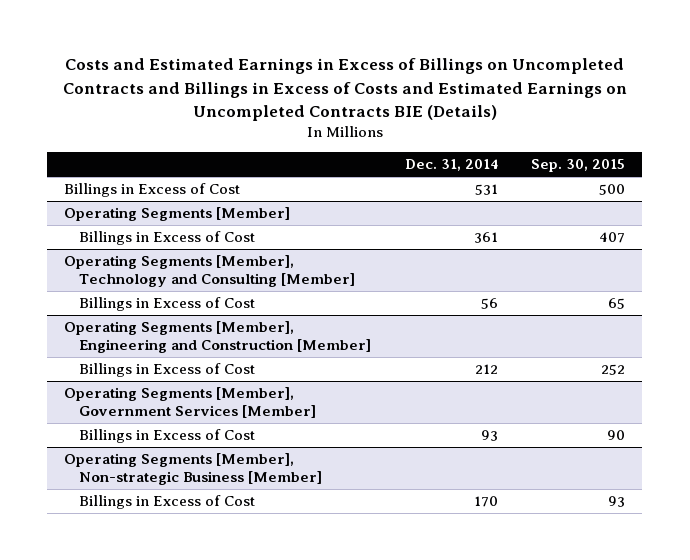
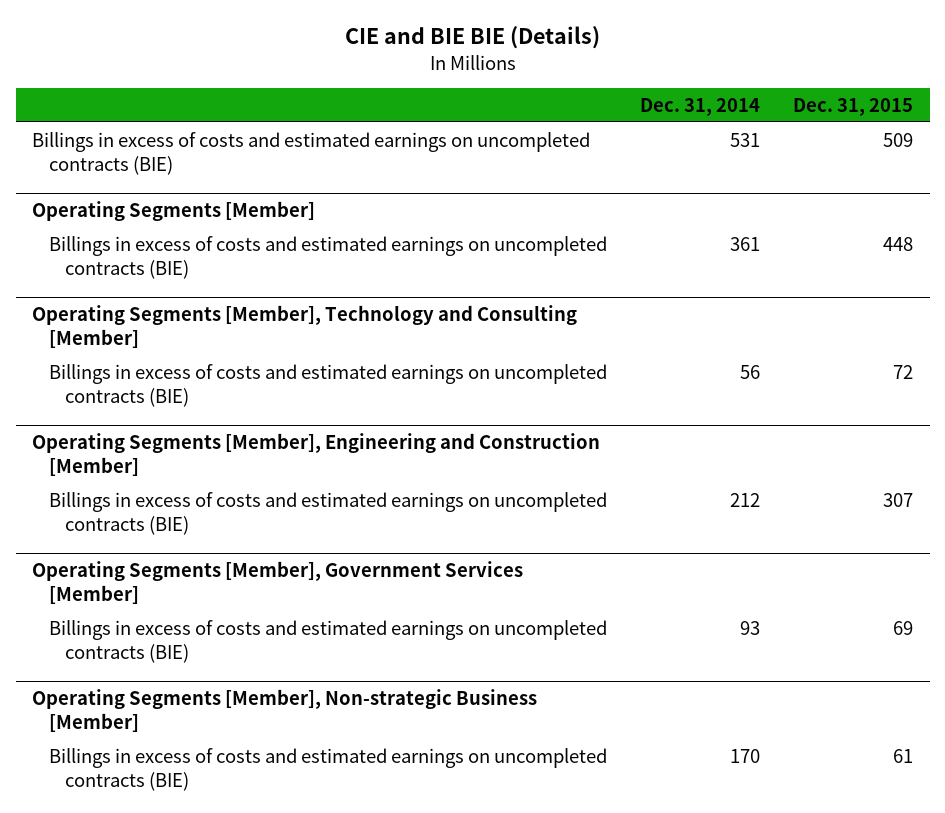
- Costs and Estimated Earnings in Excess of Billings on Uncompleted Contracts and Billings in Excess of Costs and Estimated Earnings on Uncompleted Contracts BIE (Details)
+ CIE and BIE BIE (Details)
- | Dec. 31, 2014 | Sep. 30, 2015
+ | Dec. 31, 2014 | Dec. 31, 2015
- Billings in Excess of Cost | 531 | 500
+ Billings in excess of costs and estimated earnings on uncompleted contracts (BIE) | 531 | 509
@ Operating Segments [Member]
- Billings in Excess of Cost | 361 | 407
+ Billings in excess of costs and estimated earnings on uncompleted contracts (BIE) | 361 | 448
@ Operating Segments [Member], Technology and Consulting [Member]
- Billings in Excess of Cost | 56 | 65
+ Billings in excess of costs and estimated earnings on uncompleted contracts (BIE) | 56 | 72
@ Operating Segments [Member], Engineering and Construction [Member]
- Billings in Excess of Cost | 212 | 252
+ Billings in excess of costs and estimated earnings on uncompleted contracts (BIE) | 212 | 307
@ Operating Segments [Member], Government Services [Member]
- Billings in Excess of Cost | 93 | 90
+ Billings in excess of costs and estimated earnings on uncompleted contracts (BIE) | 93 | 69
@ Operating Segments [Member], Non-strategic Business [Member]
- Billings in Excess of Cost | 170 | 93
+ Billings in excess of costs and estimated earnings on uncompleted contracts (BIE) | 170 | 61

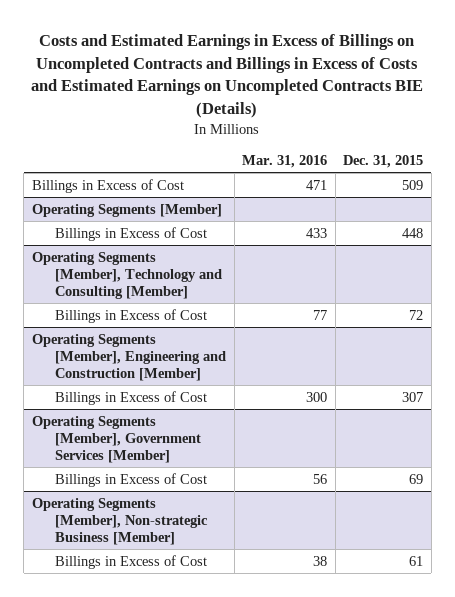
- CIE and BIE BIE (Details)
+ Costs and Estimated Earnings in Excess of Billings on Uncompleted Contracts and Billings in Excess of Costs and Estimated Earnings on Uncompleted Contracts BIE (Details)
- | Dec. 31, 2014 | Dec. 31, 2015
+ | Mar. 31, 2016 | Dec. 31, 2015
- Billings in excess of costs and estimated earnings on uncompleted contracts (BIE) | 531 | 509
+ Billings in Excess of Cost | 471 | 509
@ Operating Segments [Member]
- Billings in excess of costs and estimated earnings on uncompleted contracts (BIE) | 361 | 448
+ Billings in Excess of Cost | 433 | 448
@ Operating Segments [Member], Technology and Consulting [Member]
- Billings in excess of costs and estimated earnings on uncompleted contracts (BIE) | 56 | 72
+ Billings in Excess of Cost | 77 | 72
@ Operating Segments [Member], Engineering and Construction [Member]
- Billings in excess of costs and estimated earnings on uncompleted contracts (BIE) | 212 | 307
+ Billings in Excess of Cost | 300 | 307
@ Operating Segments [Member], Government Services [Member]
- Billings in excess of costs and estimated earnings on uncompleted contracts (BIE) | 93 | 69
+ Billings in Excess of Cost | 56 | 69
@ Operating Segments [Member], Non-strategic Business [Member]
- Billings in excess of costs and estimated earnings on uncompleted contracts (BIE) | 170 | 61
+ Billings in Excess of Cost | 38 | 61

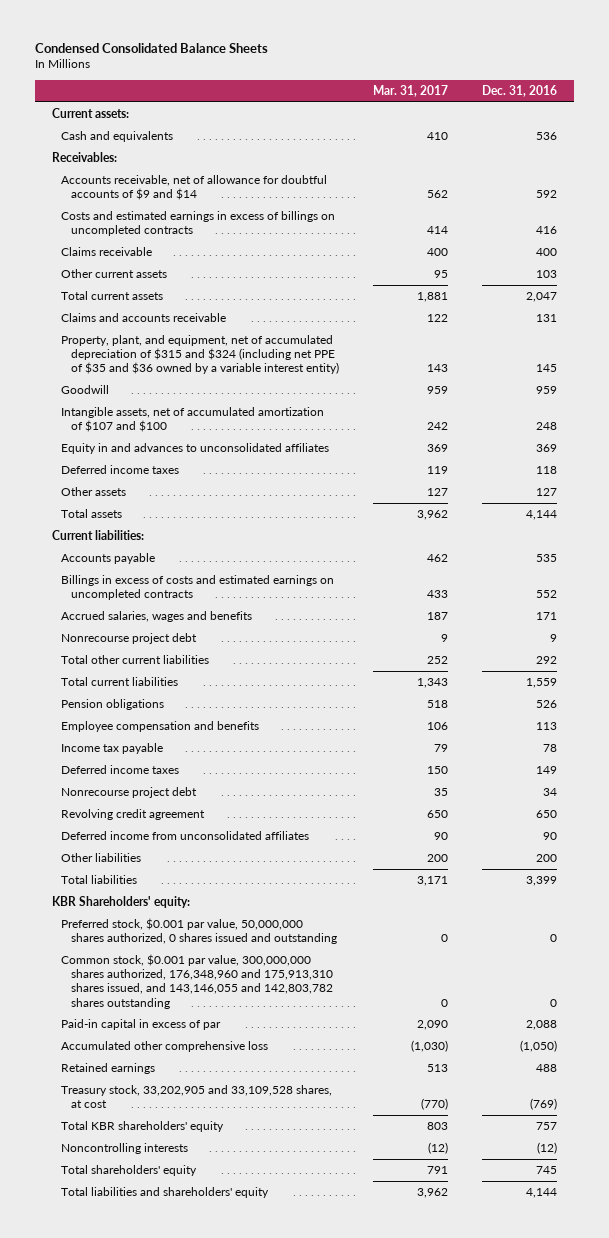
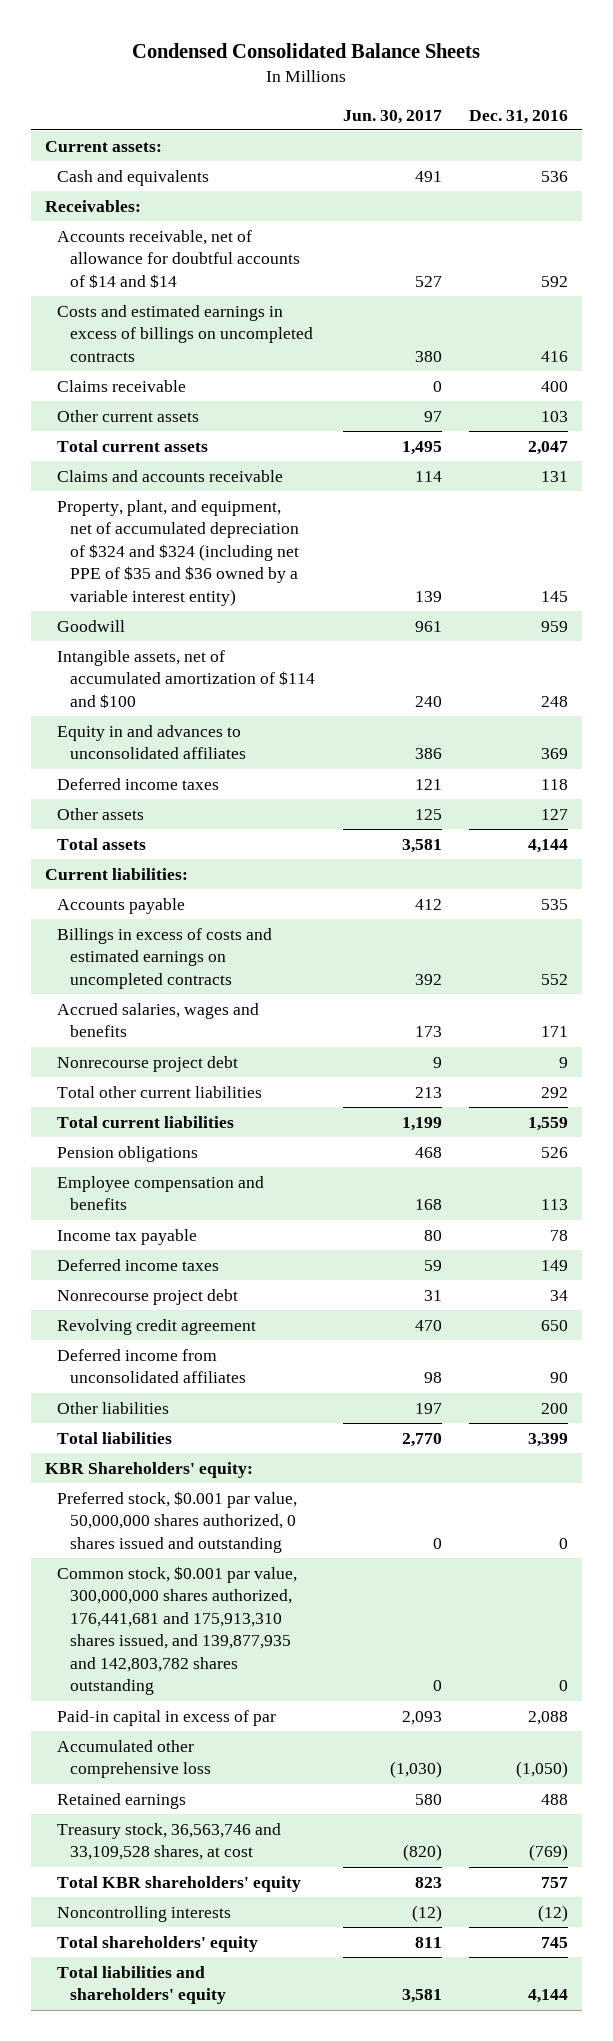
- | Mar. 31, 2017 | Dec. 31, 2016
+ | Jun. 30, 2017 | Dec. 31, 2016
- Accounts receivable, net of allowance for doubtful accounts of $9 and $14 | 562 | 592
+ Accounts receivable, net of allowance for doubtful accounts of $14 and $14 | 527 | 592
- Property, plant, and equipment, net of accumulated depreciation of $315 and $324 (including net PPE of $35 and $36 owned by a variable interest entity) | 143 | 145
+ Property, plant, and equipment, net of accumulated depreciation of $324 and $324 (including net PPE of $35 and $36 owned by a variable interest entity) | 139 | 145
- Intangible assets, net of accumulated amortization of $107 and $100 | 242 | 248
+ Intangible assets, net of accumulated amortization of $114 and $100 | 240 | 248
- Common stock, $0.001 par value, 300,000,000 shares authorized, 176,348,960 and 175,913,310 shares issued, and 143,146,055 and 142,803,782 shares outstanding | 0 | 0
+ Common stock, $0.001 par value, 300,000,000 shares authorized, 176,441,681 and 175,913,310 shares issued, and 139,877,935 and 142,803,782 shares outstanding | 0 | 0
- Treasury stock, 33,202,905 and 33,109,528 shares, at cost | (770) | (769)
+ Treasury stock, 36,563,746 and 33,109,528 shares, at cost | (820) | (769)

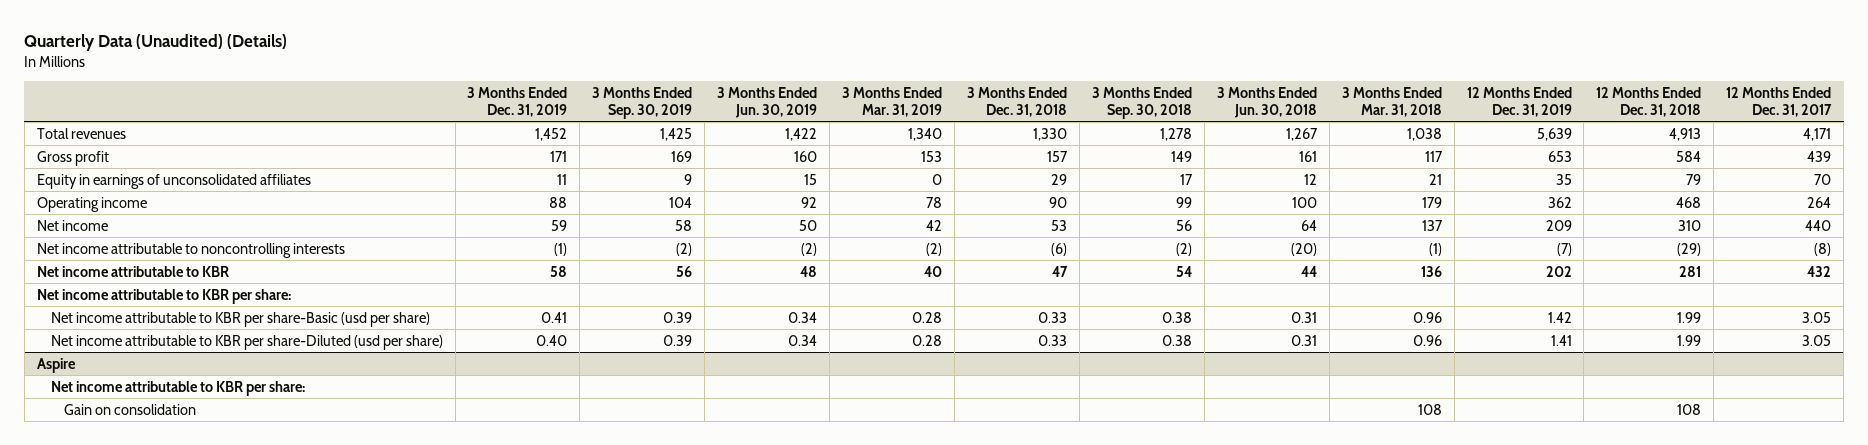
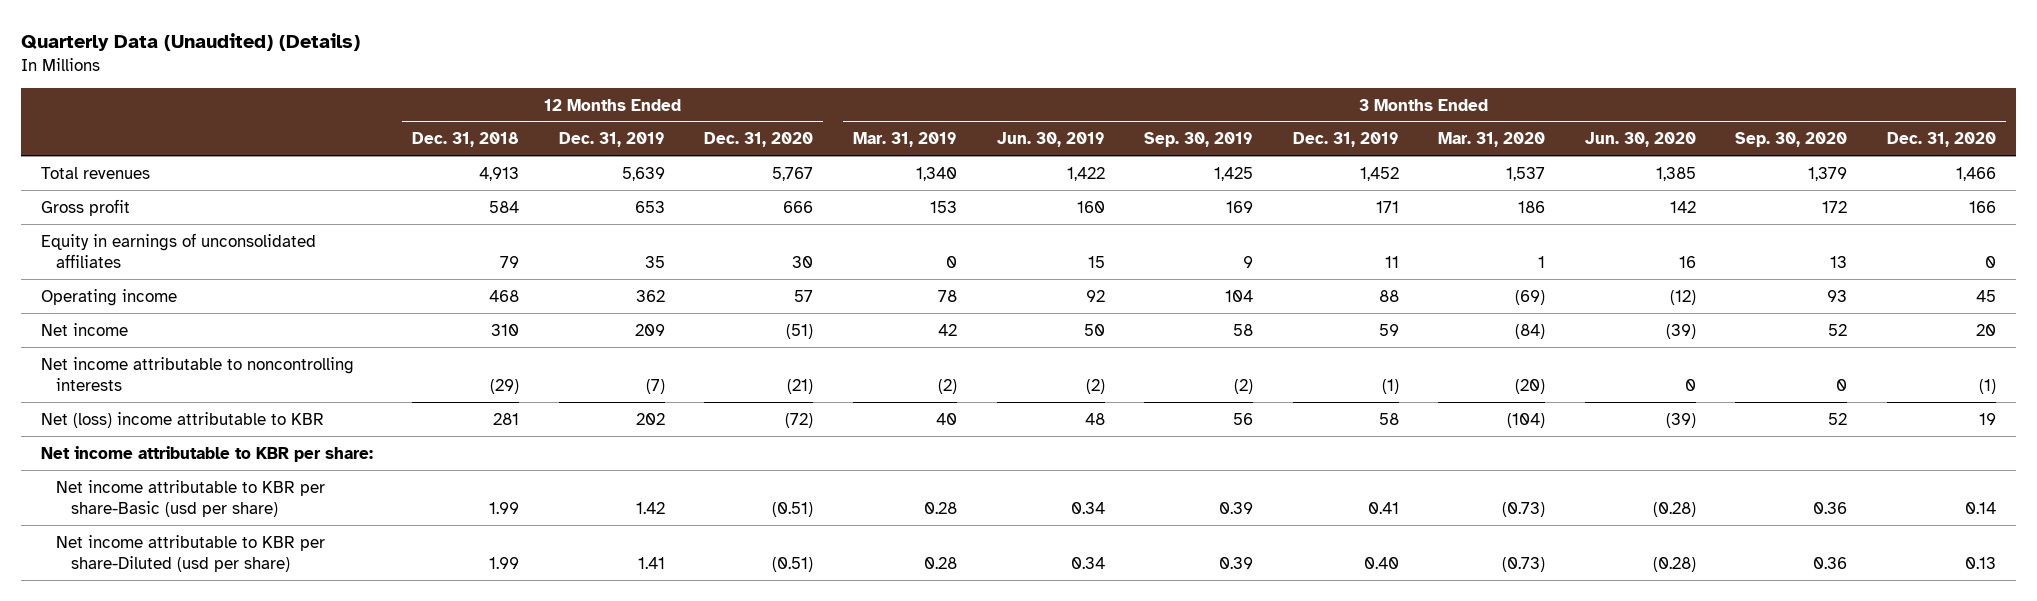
- | 3 Months Ended Dec. 31, 2019 | 3 Months Ended Sep. 30, 2019 | 3 Months Ended Jun. 30, 2019 | 3 Months Ended Mar. 31, 2019 | 3 Months Ended Dec. 31, 2018 | 3 Months Ended Sep. 30, 2018 | 3 Months Ended Jun. 30, 2018 | 3 Months Ended Mar. 31, 2018 | 12 Months Ended Dec. 31, 2019 | 12 Months Ended Dec. 31, 2018 | 12 Months Ended Dec. 31, 2017
+ | 12 Months Ended Dec. 31, 2018 | 12 Months Ended Dec. 31, 2019 | 12 Months Ended Dec. 31, 2020 | 3 Months Ended Mar. 31, 2019 | 3 Months Ended Jun. 30, 2019 | 3 Months Ended Sep. 30, 2019 | 3 Months Ended Dec. 31, 2019 | 3 Months Ended Mar. 31, 2020 | 3 Months Ended Jun. 30, 2020 | 3 Months Ended Sep. 30, 2020 | 3 Months Ended Dec. 31, 2020
- Net income attributable to KBR | 58 | 56 | 48 | 40 | 47 | 54 | 44 | 136 | 202 | 281 | 432
+ Net (loss) income attributable to KBR | 281 | 202 | (72) | 40 | 48 | 56 | 58 | (104) | (39) | 52 | 19
- Aspire
- Net income attributable to KBR per share:
- Gain on consolidation | | | | | | | | 108 | | 108 |

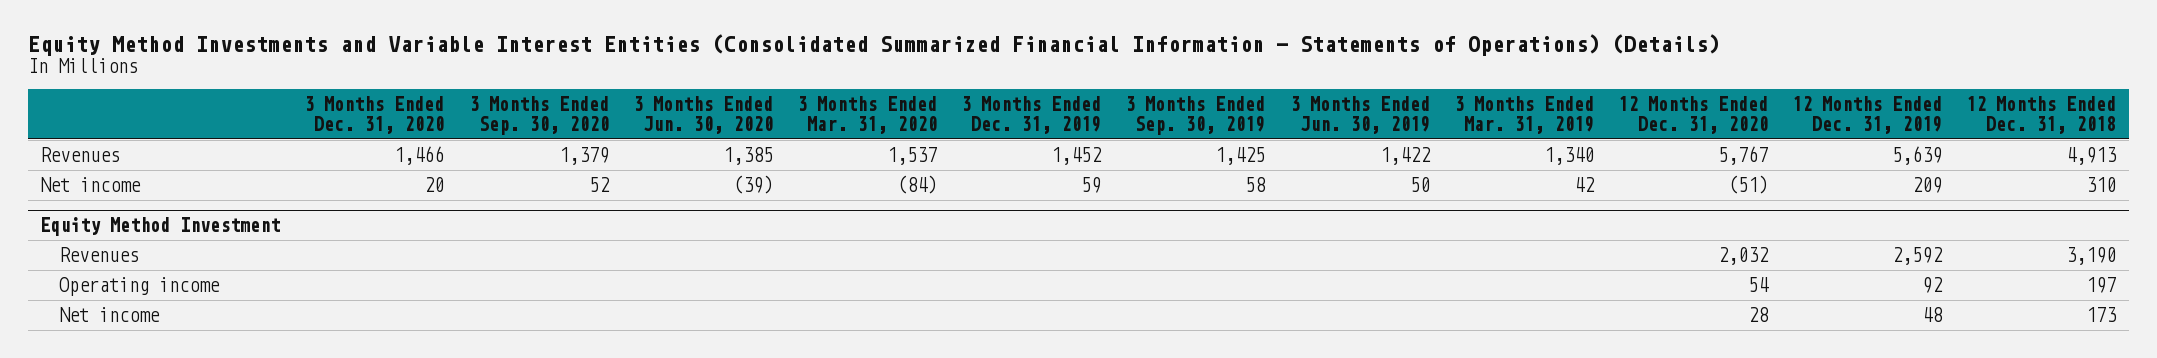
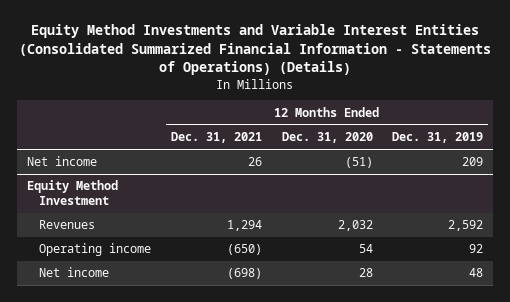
- | 3 Months Ended Dec. 31, 2020 | 3 Months Ended Sep. 30, 2020 | 3 Months Ended Jun. 30, 2020 | 3 Months Ended Mar. 31, 2020 | 3 Months Ended Dec. 31, 2019 | 3 Months Ended Sep. 30, 2019 | 3 Months Ended Jun. 30, 2019 | 3 Months Ended Mar. 31, 2019 | 12 Months Ended Dec. 31, 2020 | 12 Months Ended Dec. 31, 2019 | 12 Months Ended Dec. 31, 2018
+ | 12 Months Ended Dec. 31, 2021 | 12 Months Ended Dec. 31, 2020 | 12 Months Ended Dec. 31, 2019
- Revenues | 1,466 | 1,379 | 1,385 | 1,537 | 1,452 | 1,425 | 1,422 | 1,340 | 5,767 | 5,639 | 4,913

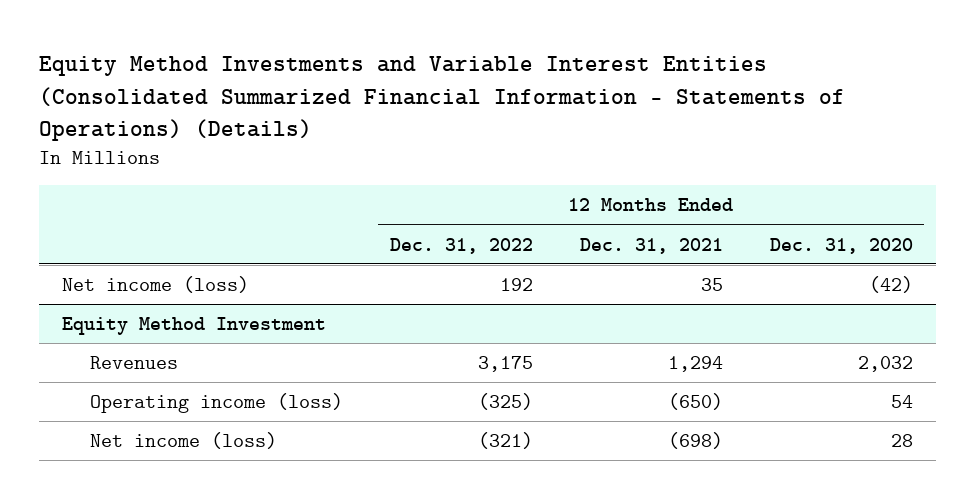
- | 12 Months Ended Dec. 31, 2021 | 12 Months Ended Dec. 31, 2020 | 12 Months Ended Dec. 31, 2019
+ | 12 Months Ended Dec. 31, 2022 | 12 Months Ended Dec. 31, 2021 | 12 Months Ended Dec. 31, 2020
- Net income | 26 | (51) | 209
+ Net income (loss) | 192 | 35 | (42)
@ Equity Method Investment
- Operating income | (650) | 54 | 92
- Net income | (698) | 28 | 48
+ Operating income (loss) | (325) | (650) | 54
+ Net income (loss) | (321) | (698) | 28

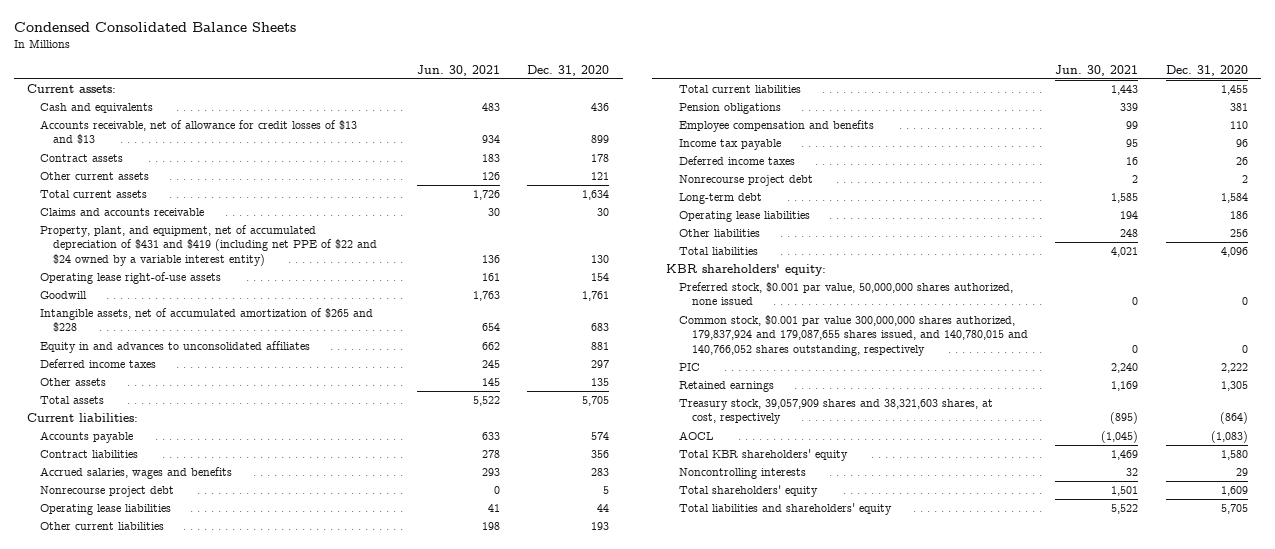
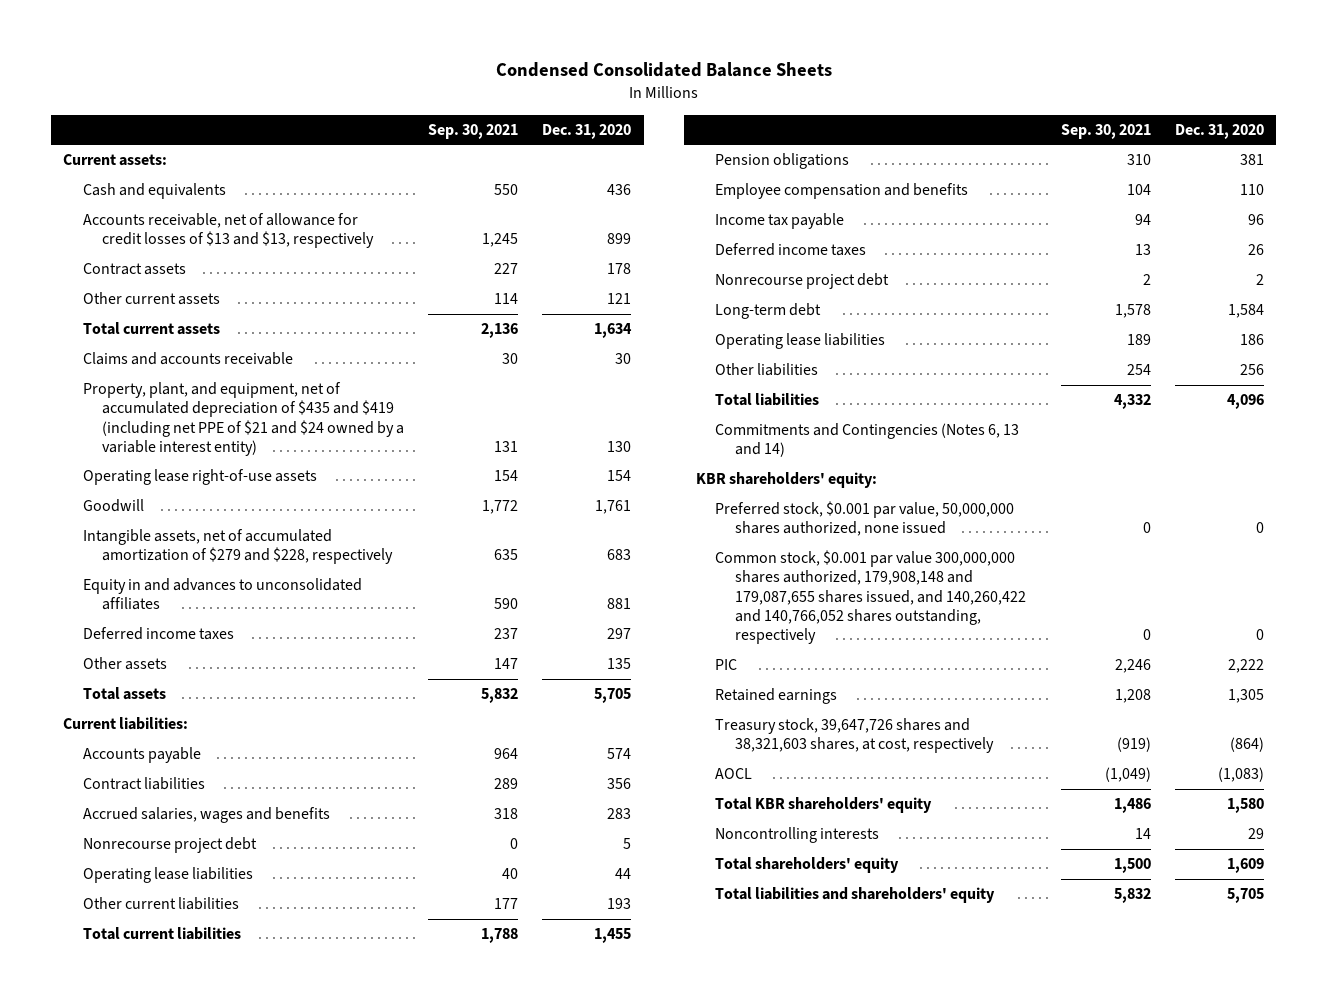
- | Jun. 30, 2021 | Dec. 31, 2020
+ | Sep. 30, 2021 | Dec. 31, 2020
- Accounts receivable, net of allowance for credit losses of $13 and $13 | 934 | 899
+ Accounts receivable, net of allowance for credit losses of $13 and $13, respectively | 1,245 | 899
- Property, plant, and equipment, net of accumulated depreciation of $431 and $419 (including net PPE of $22 and $24 owned by a variable interest entity) | 136 | 130
+ Property, plant, and equipment, net of accumulated depreciation of $435 and $419 (including net PPE of $21 and $24 owned by a variable interest entity) | 131 | 130
- Intangible assets, net of accumulated amortization of $265 and $228 | 654 | 683
+ Intangible assets, net of accumulated amortization of $279 and $228, respectively | 635 | 683
+ Commitments and Contingencies (Notes 6, 13 and 14)
- Common stock, $0.001 par value 300,000,000 shares authorized, 179,837,924 and 179,087,655 shares issued, and 140,780,015 and 140,766,052 shares outstanding, respectively | 0 | 0
+ Common stock, $0.001 par value 300,000,000 shares authorized, 179,908,148 and 179,087,655 shares issued, and 140,260,422 and 140,766,052 shares outstanding, respectively | 0 | 0
- Treasury stock, 39,057,909 shares and 38,321,603 shares, at cost, respectively | (895) | (864)
+ Treasury stock, 39,647,726 shares and 38,321,603 shares, at cost, respectively | (919) | (864)

